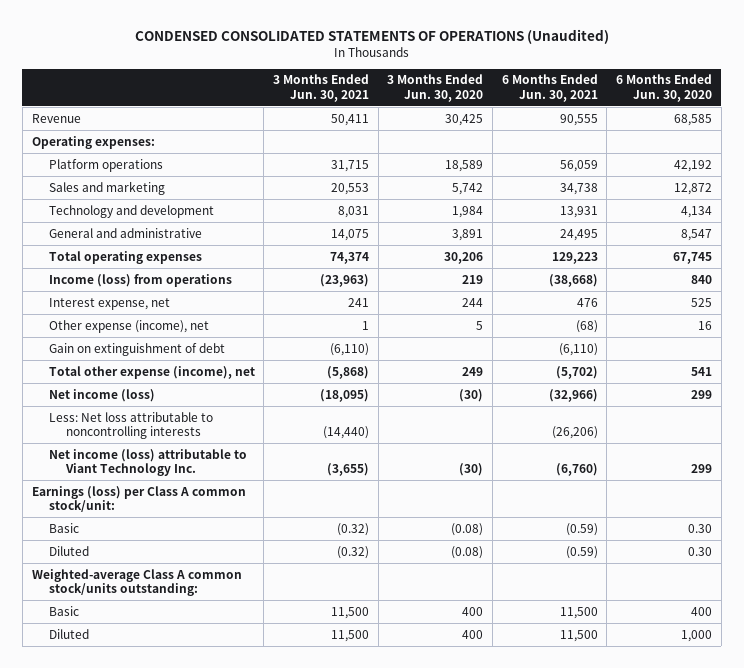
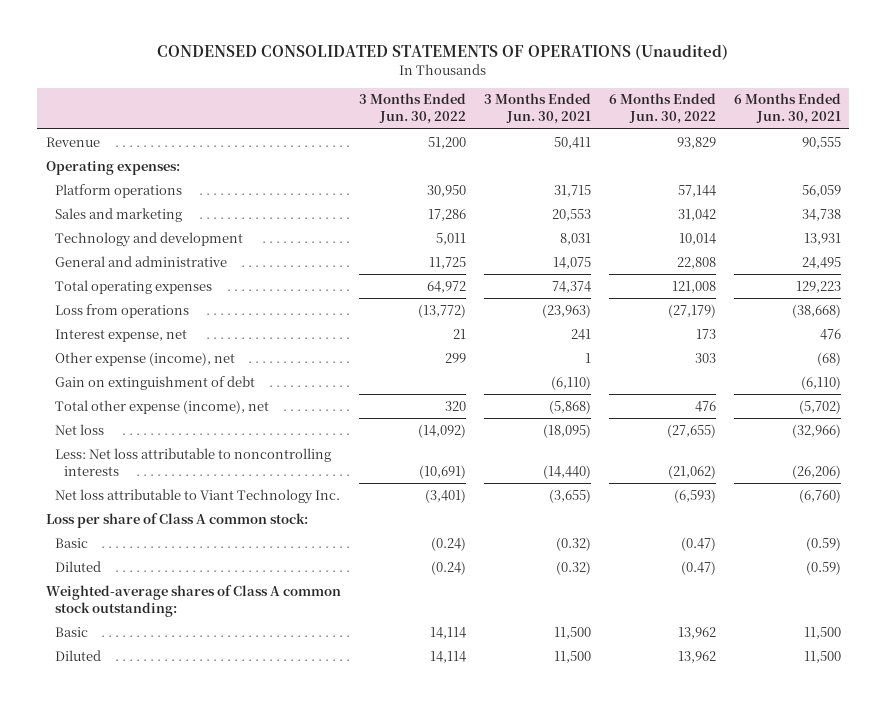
- | 3 Months Ended Jun. 30, 2021 | 3 Months Ended Jun. 30, 2020 | 6 Months Ended Jun. 30, 2021 | 6 Months Ended Jun. 30, 2020
+ | 3 Months Ended Jun. 30, 2022 | 3 Months Ended Jun. 30, 2021 | 6 Months Ended Jun. 30, 2022 | 6 Months Ended Jun. 30, 2021
- Income (loss) from operations | (23,963) | 219 | (38,668) | 840
+ Loss from operations | (13,772) | (23,963) | (27,179) | (38,668)
- Net income (loss) | (18,095) | (30) | (32,966) | 299
+ Net loss | (14,092) | (18,095) | (27,655) | (32,966)
- Net income (loss) attributable to Viant Technology Inc. | (3,655) | (30) | (6,760) | 299
- Earnings (loss) per Class A common stock/unit:
+ Net loss attributable to Viant Technology Inc. | (3,401) | (3,655) | (6,593) | (6,760)
+ Loss per share of Class A common stock:
- Weighted-average Class A common stock/units outstanding:
+ Weighted-average shares of Class A common stock outstanding:

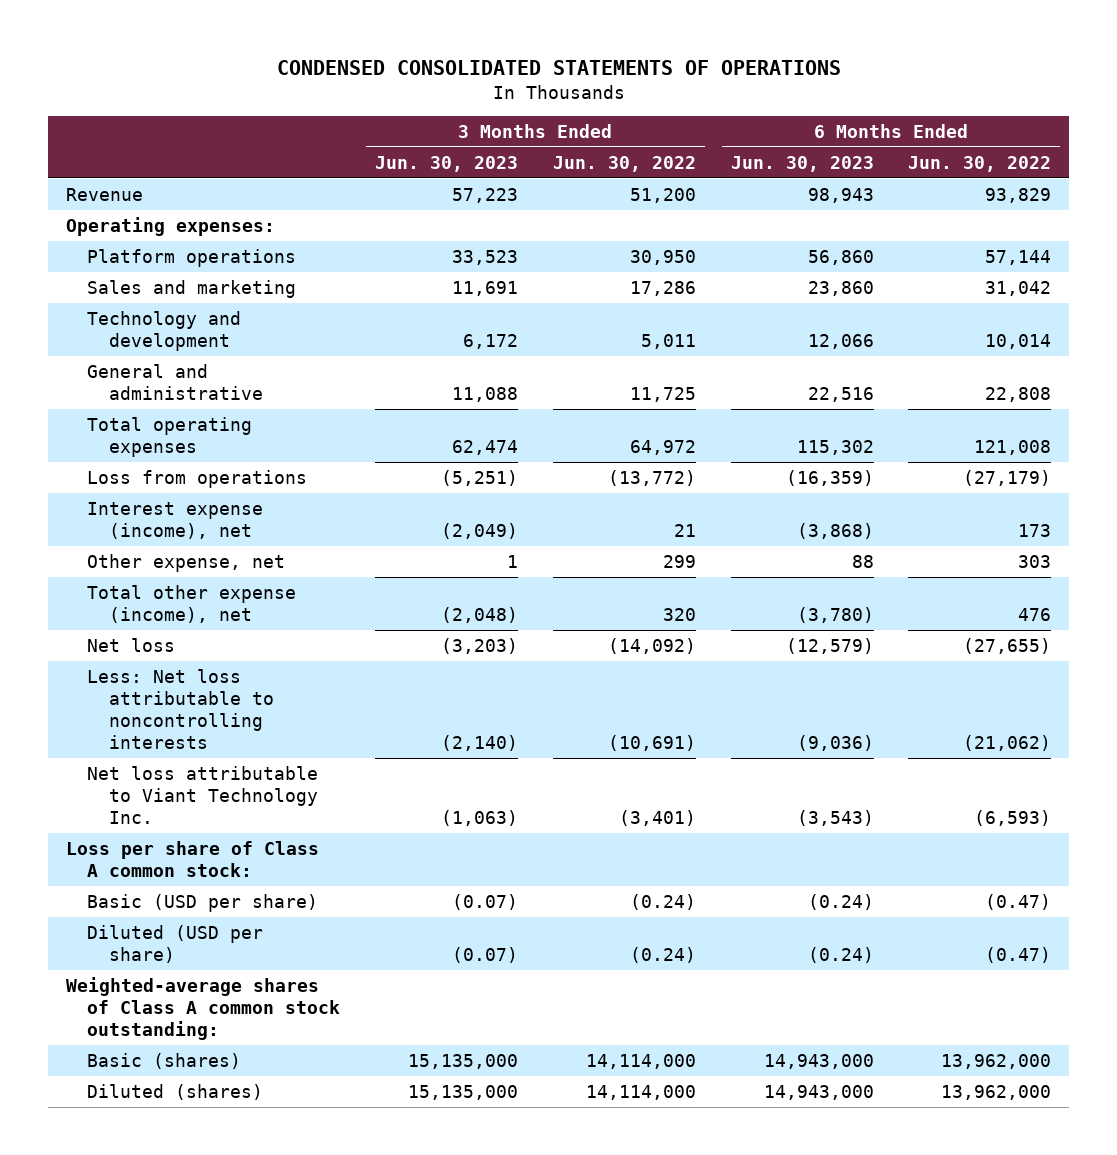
- CONDENSED CONSOLIDATED STATEMENTS OF OPERATIONS (Unaudited)
+ CONDENSED CONSOLIDATED STATEMENTS OF OPERATIONS
- | 3 Months Ended Jun. 30, 2022 | 3 Months Ended Jun. 30, 2021 | 6 Months Ended Jun. 30, 2022 | 6 Months Ended Jun. 30, 2021
+ | 3 Months Ended Jun. 30, 2023 | 3 Months Ended Jun. 30, 2022 | 6 Months Ended Jun. 30, 2023 | 6 Months Ended Jun. 30, 2022
- Interest expense, net | 21 | 241 | 173 | 476
- Other expense (income), net | 299 | 1 | 303 | (68)
- Gain on extinguishment of debt | | (6,110) | | (6,110)
+ Interest expense (income), net | (2,049) | 21 | (3,868) | 173
+ Other expense, net | 1 | 299 | 88 | 303
- Basic | (0.24) | (0.32) | (0.47) | (0.59)
- Diluted | (0.24) | (0.32) | (0.47) | (0.59)
+ Basic (USD per share) | (0.07) | (0.24) | (0.24) | (0.47)
+ Diluted (USD per share) | (0.07) | (0.24) | (0.24) | (0.47)
- Basic | 14,114 | 11,500 | 13,962 | 11,500
- Diluted | 14,114 | 11,500 | 13,962 | 11,500
+ Basic (shares) | 15,135,000 | 14,114,000 | 14,943,000 | 13,962,000
+ Diluted (shares) | 15,135,000 | 14,114,000 | 14,943,000 | 13,962,000

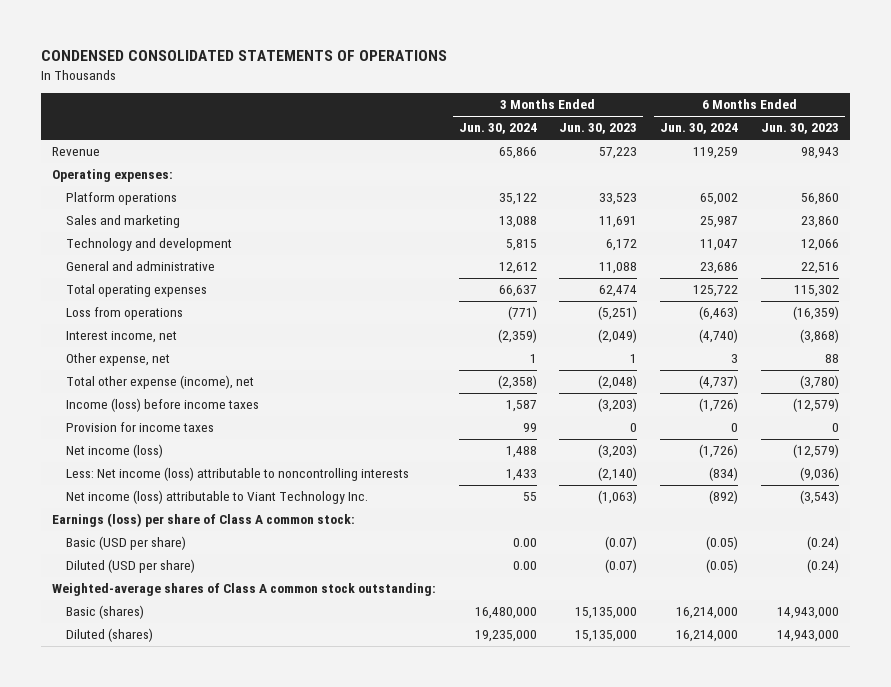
- | 3 Months Ended Jun. 30, 2023 | 3 Months Ended Jun. 30, 2022 | 6 Months Ended Jun. 30, 2023 | 6 Months Ended Jun. 30, 2022
+ | 3 Months Ended Jun. 30, 2024 | 3 Months Ended Jun. 30, 2023 | 6 Months Ended Jun. 30, 2024 | 6 Months Ended Jun. 30, 2023
- Interest expense (income), net | (2,049) | 21 | (3,868) | 173
+ Interest income, net | (2,359) | (2,049) | (4,740) | (3,868)
- Net loss | (3,203) | (14,092) | (12,579) | (27,655)
- Less: Net loss attributable to noncontrolling interests | (2,140) | (10,691) | (9,036) | (21,062)
- Net loss attributable to Viant Technology Inc. | (1,063) | (3,401) | (3,543) | (6,593)
- Loss per share of Class A common stock:
+ Income (loss) before income taxes | 1,587 | (3,203) | (1,726) | (12,579)
+ Provision for income taxes | 99 | 0 | 0 | 0
+ Net income (loss) | 1,488 | (3,203) | (1,726) | (12,579)
+ Less: Net income (loss) attributable to noncontrolling interests | 1,433 | (2,140) | (834) | (9,036)
+ Net income (loss) attributable to Viant Technology Inc. | 55 | (1,063) | (892) | (3,543)
+ Earnings (loss) per share of Class A common stock:

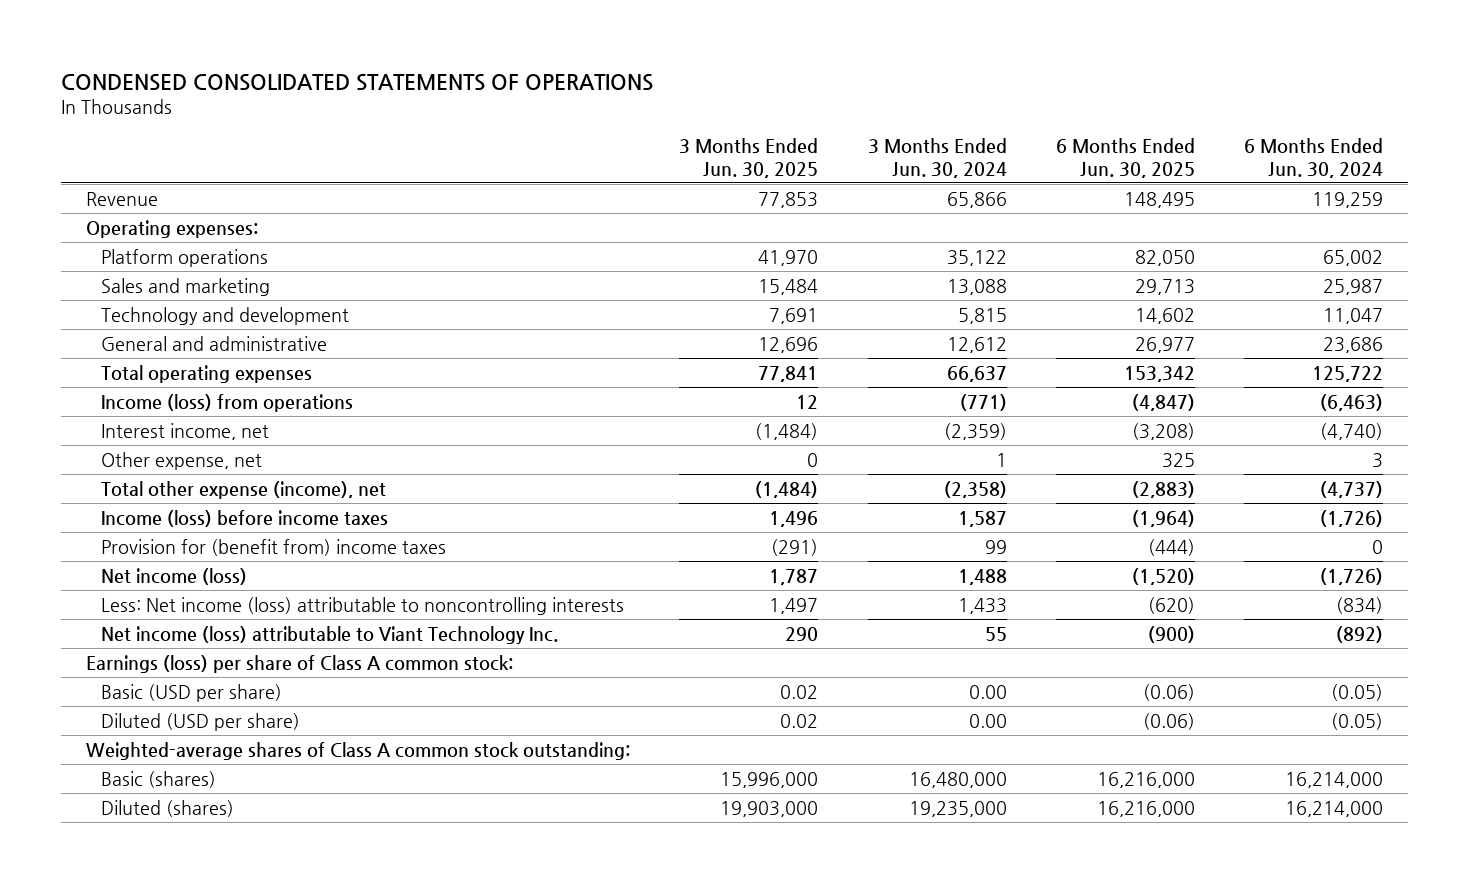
- | 3 Months Ended Jun. 30, 2024 | 3 Months Ended Jun. 30, 2023 | 6 Months Ended Jun. 30, 2024 | 6 Months Ended Jun. 30, 2023
+ | 3 Months Ended Jun. 30, 2025 | 3 Months Ended Jun. 30, 2024 | 6 Months Ended Jun. 30, 2025 | 6 Months Ended Jun. 30, 2024
- Loss from operations | (771) | (5,251) | (6,463) | (16,359)
+ Income (loss) from operations | 12 | (771) | (4,847) | (6,463)
- Provision for income taxes | 99 | 0 | 0 | 0
+ Provision for (benefit from) income taxes | (291) | 99 | (444) | 0

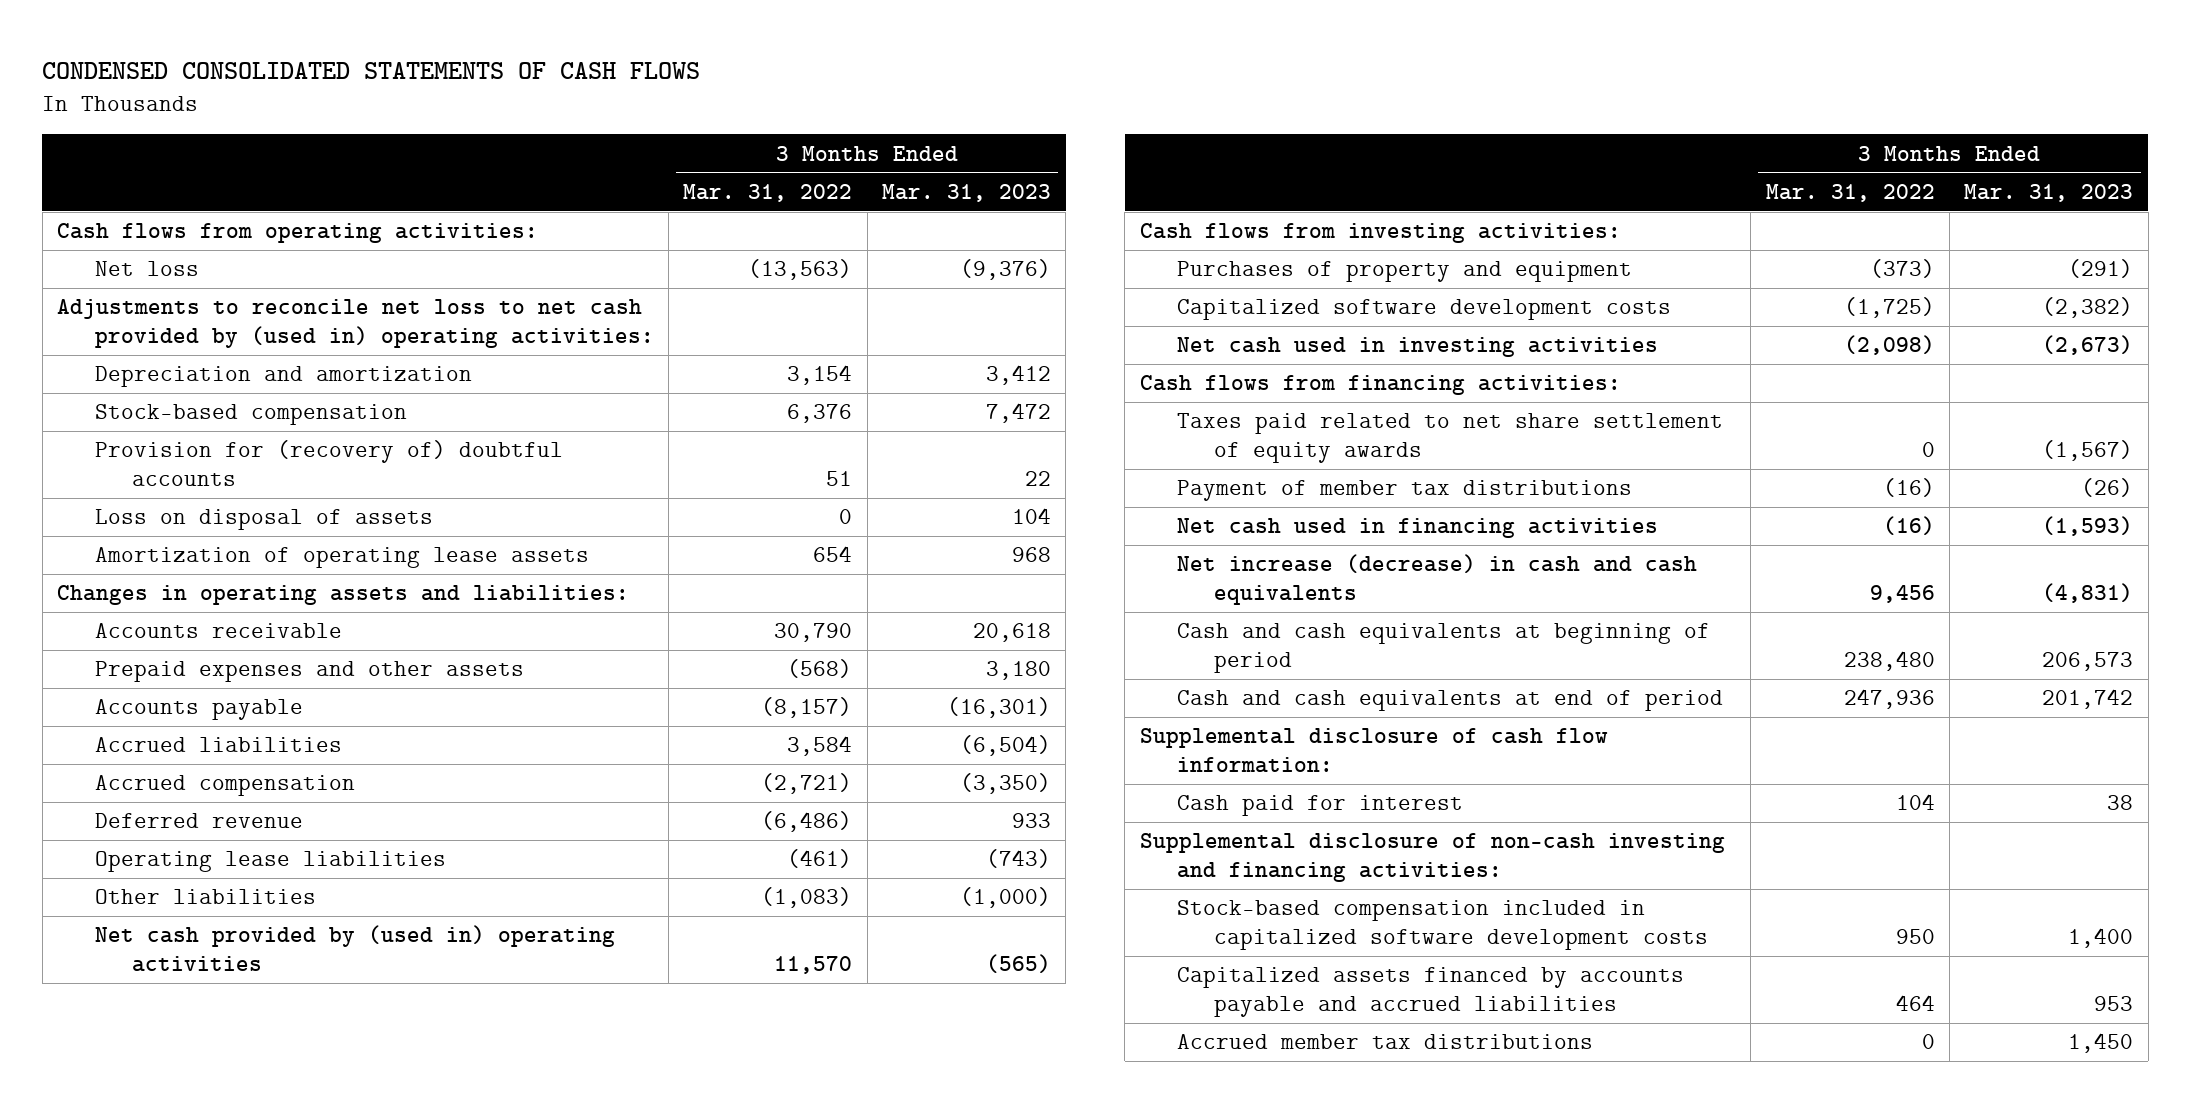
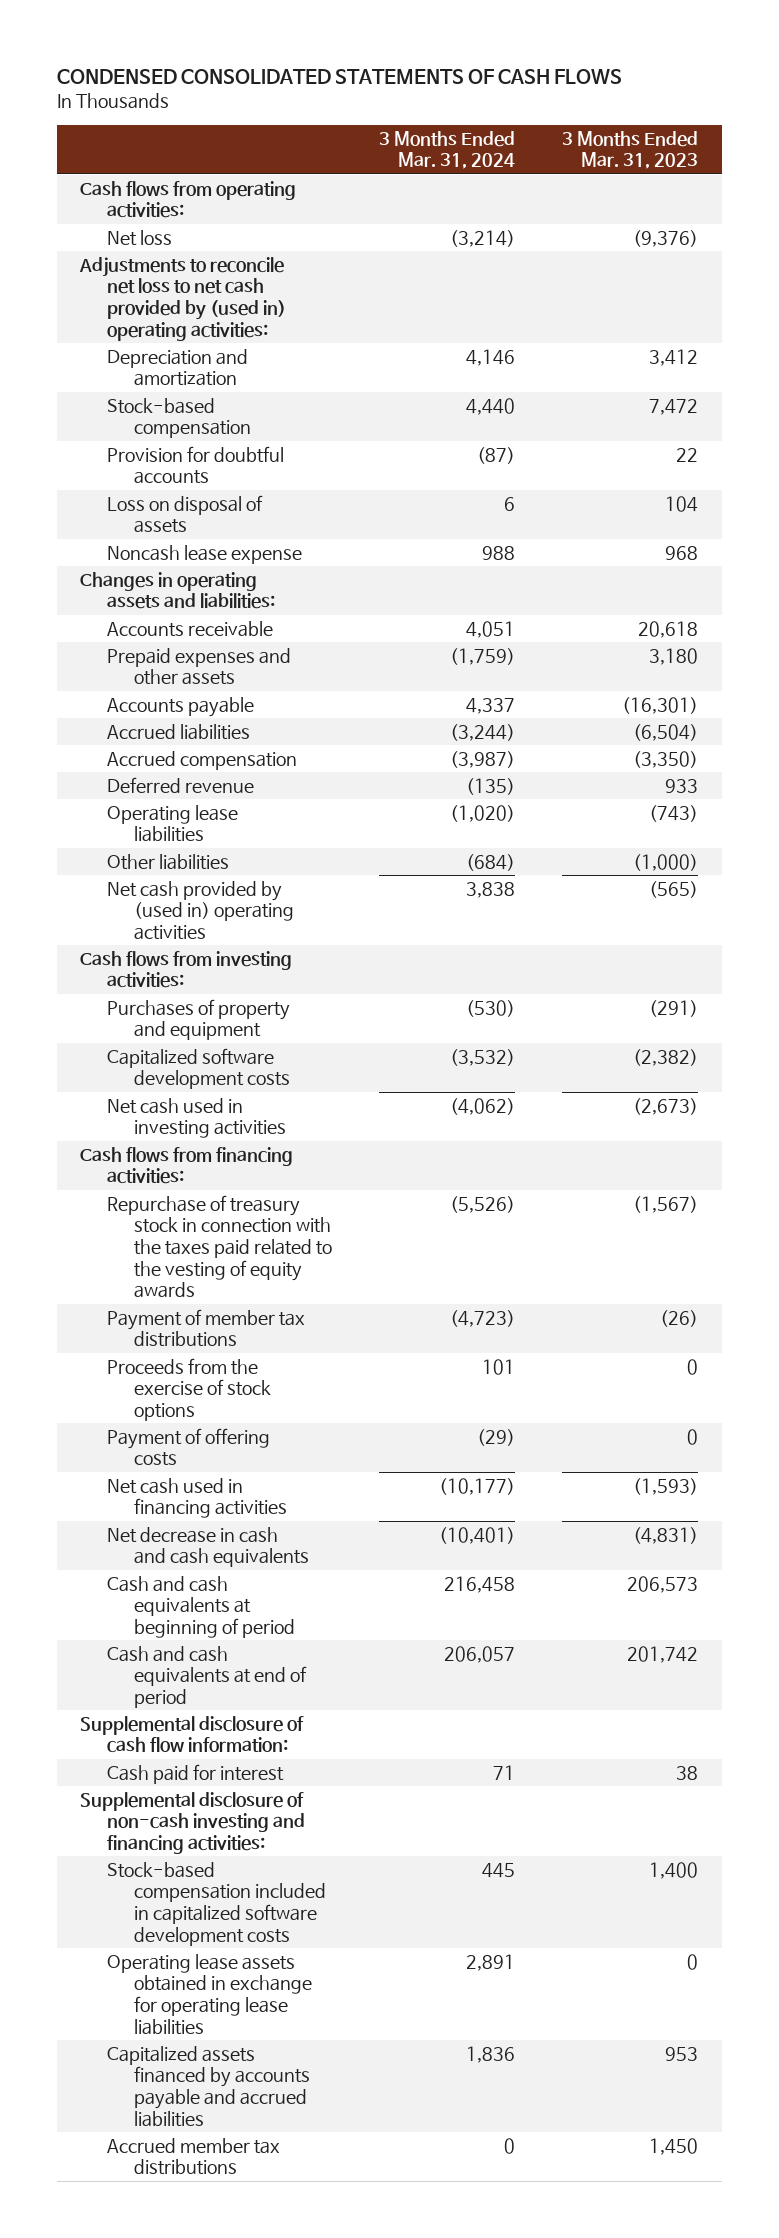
- | 3 Months Ended Mar. 31, 2022 | 3 Months Ended Mar. 31, 2023
+ | 3 Months Ended Mar. 31, 2024 | 3 Months Ended Mar. 31, 2023
- Provision for (recovery of) doubtful accounts | 51 | 22
+ Provision for doubtful accounts | (87) | 22
- Amortization of operating lease assets | 654 | 968
+ Noncash lease expense | 988 | 968
- Taxes paid related to net share settlement of equity awards | 0 | (1,567)
+ Repurchase of treasury stock in connection with the taxes paid related to the vesting of equity awards | (5,526) | (1,567)
+ Proceeds from the exercise of stock options | 101 | 0
+ Payment of offering costs | (29) | 0
- Net increase (decrease) in cash and cash equivalents | 9,456 | (4,831)
+ Net decrease in cash and cash equivalents | (10,401) | (4,831)
+ Operating lease assets obtained in exchange for operating lease liabilities | 2,891 | 0

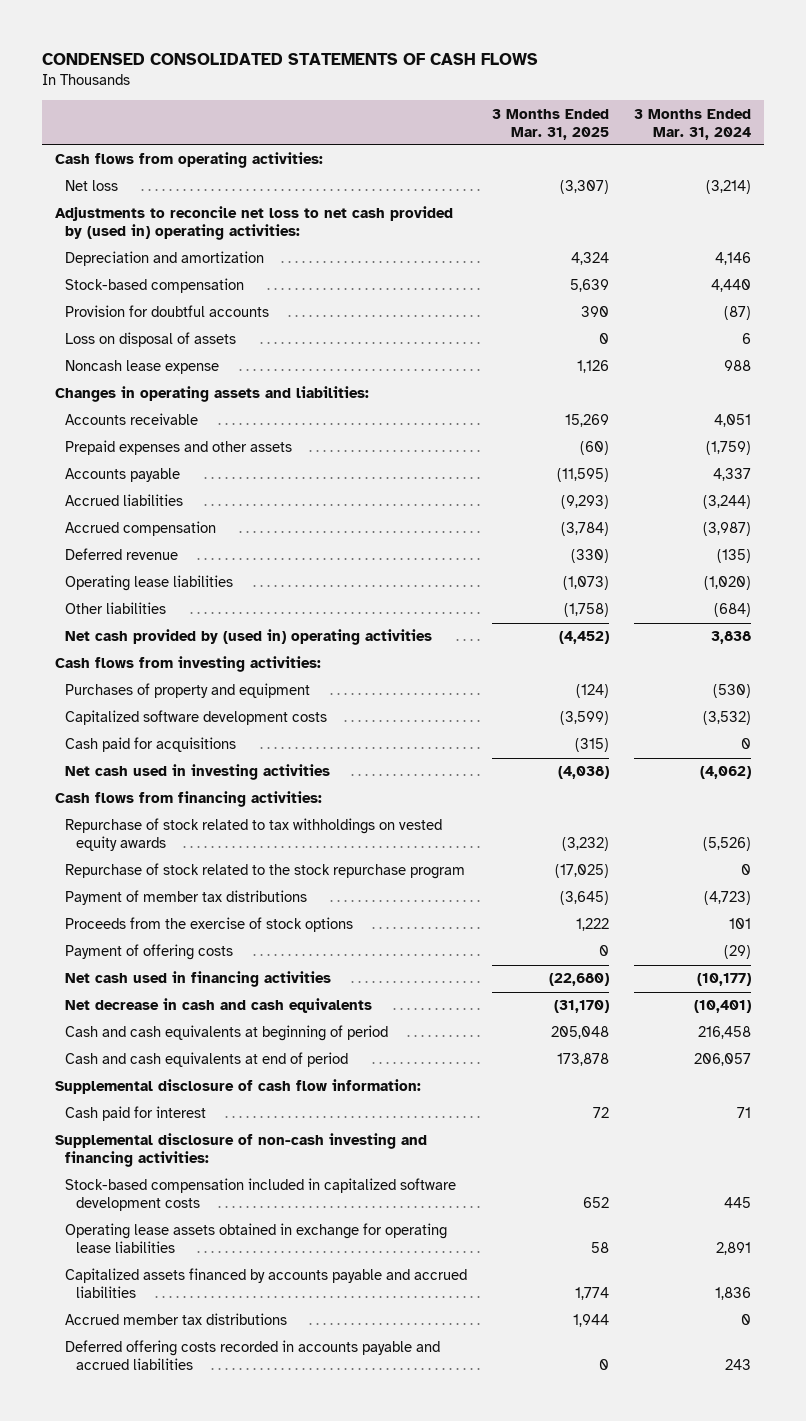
- | 3 Months Ended Mar. 31, 2024 | 3 Months Ended Mar. 31, 2023
+ | 3 Months Ended Mar. 31, 2025 | 3 Months Ended Mar. 31, 2024
+ Cash paid for acquisitions | (315) | 0
- Repurchase of treasury stock in connection with the taxes paid related to the vesting of equity awards | (5,526) | (1,567)
+ Repurchase of stock related to tax withholdings on vested equity awards | (3,232) | (5,526)
+ Repurchase of stock related to the stock repurchase program | (17,025) | 0
+ Deferred offering costs recorded in accounts payable and accrued liabilities | 0 | 243

